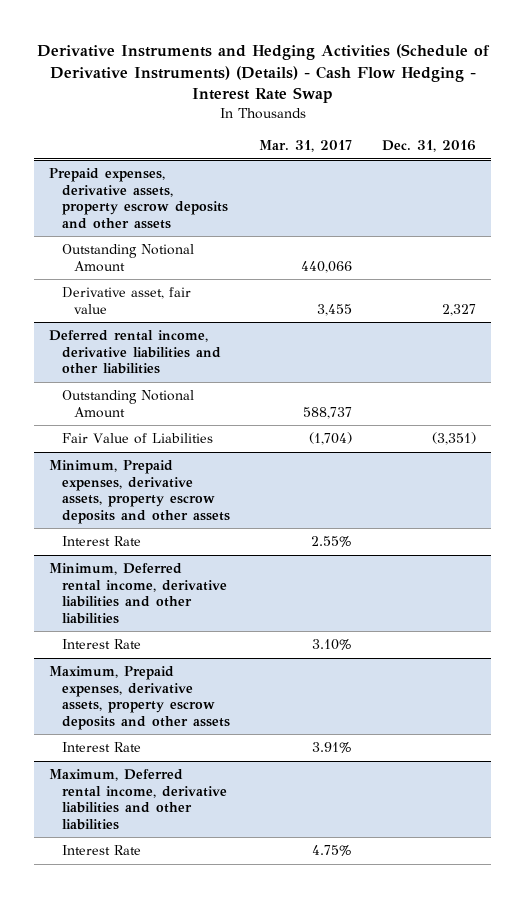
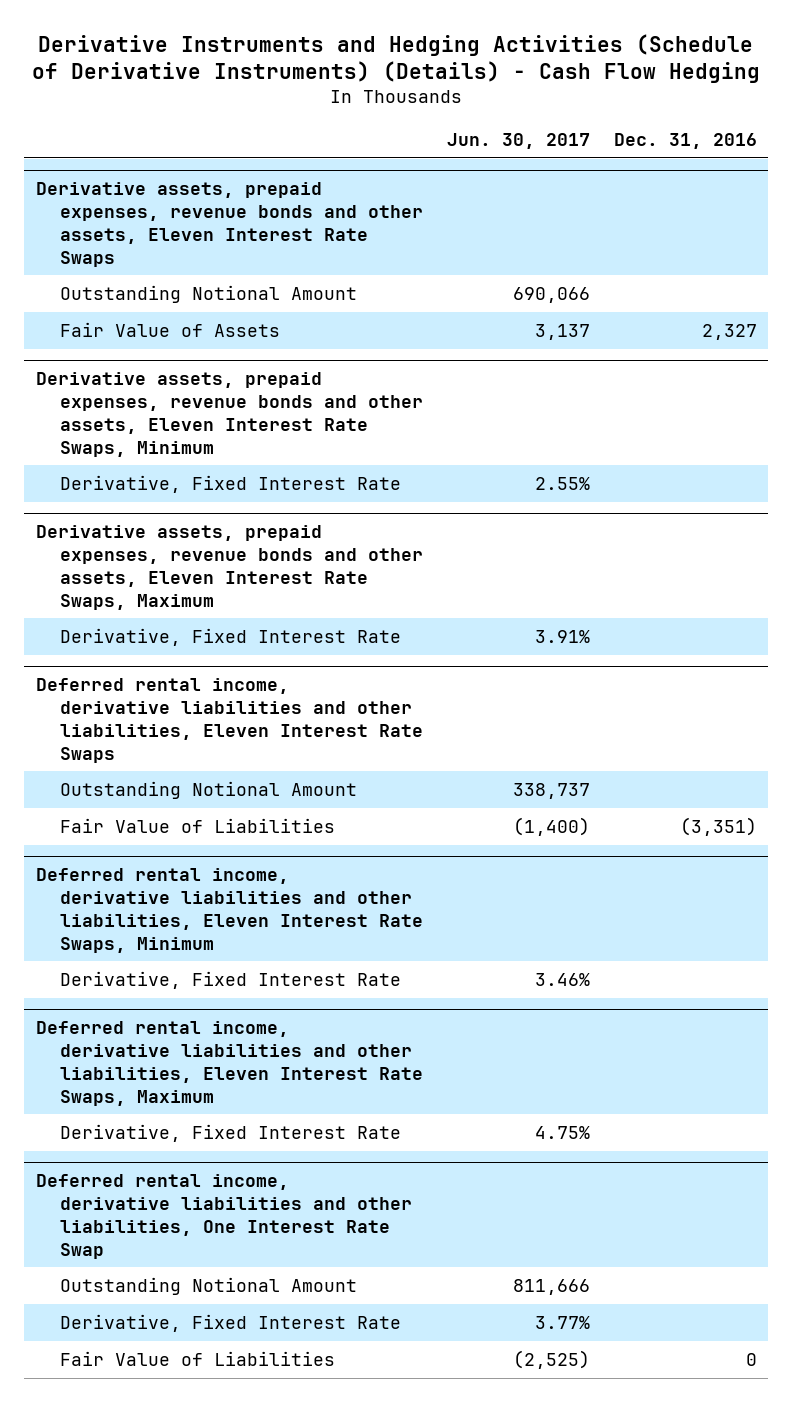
- Derivative Instruments and Hedging Activities (Schedule of Derivative Instruments) (Details) - Cash Flow Hedging - Interest Rate Swap
+ Derivative Instruments and Hedging Activities (Schedule of Derivative Instruments) (Details) - Cash Flow Hedging
- | Mar. 31, 2017 | Dec. 31, 2016
+ | Jun. 30, 2017 | Dec. 31, 2016
- Prepaid expenses, derivative assets, property escrow deposits and other assets
- Outstanding Notional Amount | 440,066 |
- Derivative asset, fair value | 3,455 | 2,327
- Deferred rental income, derivative liabilities and other liabilities
+ Derivative assets, prepaid expenses, revenue bonds and other assets, Eleven Interest Rate Swaps
+ Outstanding Notional Amount | 690,066 |
+ Fair Value of Assets | 3,137 | 2,327
+ Derivative assets, prepaid expenses, revenue bonds and other assets, Eleven Interest Rate Swaps, Minimum
+ Derivative, Fixed Interest Rate | 2.55% |
+ Derivative assets, prepaid expenses, revenue bonds and other assets, Eleven Interest Rate Swaps, Maximum
+ Derivative, Fixed Interest Rate | 3.91% |
+ Deferred rental income, derivative liabilities and other liabilities, Eleven Interest Rate Swaps
- Minimum, Prepaid expenses, derivative assets, property escrow deposits and other assets
- Interest Rate | 2.55% |
- Minimum, Deferred rental income, derivative liabilities and other liabilities
- Interest Rate | 3.10% |
- Maximum, Prepaid expenses, derivative assets, property escrow deposits and other assets
- Interest Rate | 3.91% |
- Maximum, Deferred rental income, derivative liabilities and other liabilities
- Interest Rate | 4.75% |
+ Deferred rental income, derivative liabilities and other liabilities, Eleven Interest Rate Swaps, Minimum
+ Derivative, Fixed Interest Rate | 3.46% |
+ Deferred rental income, derivative liabilities and other liabilities, Eleven Interest Rate Swaps, Maximum
+ Derivative, Fixed Interest Rate | 4.75% |
+ Deferred rental income, derivative liabilities and other liabilities, One Interest Rate Swap
+ Outstanding Notional Amount | 811,666 |
+ Derivative, Fixed Interest Rate | 3.77% |
+ Fair Value of Liabilities | (2,525) | 0

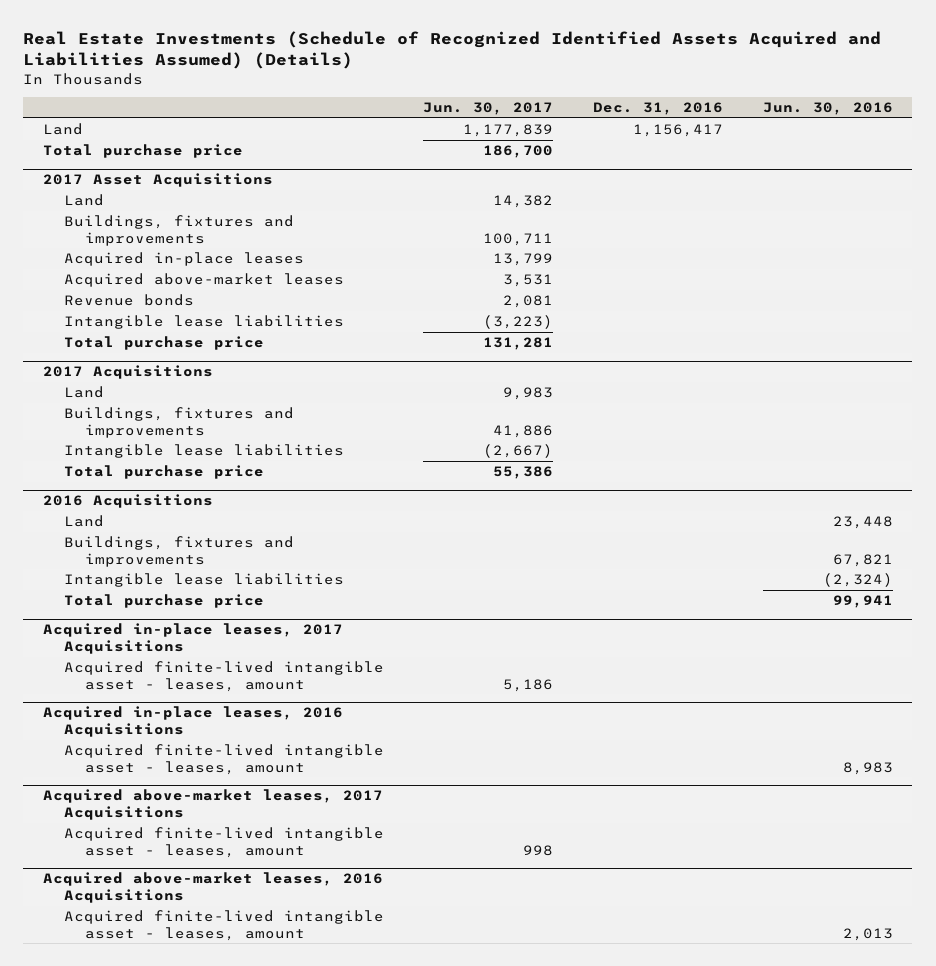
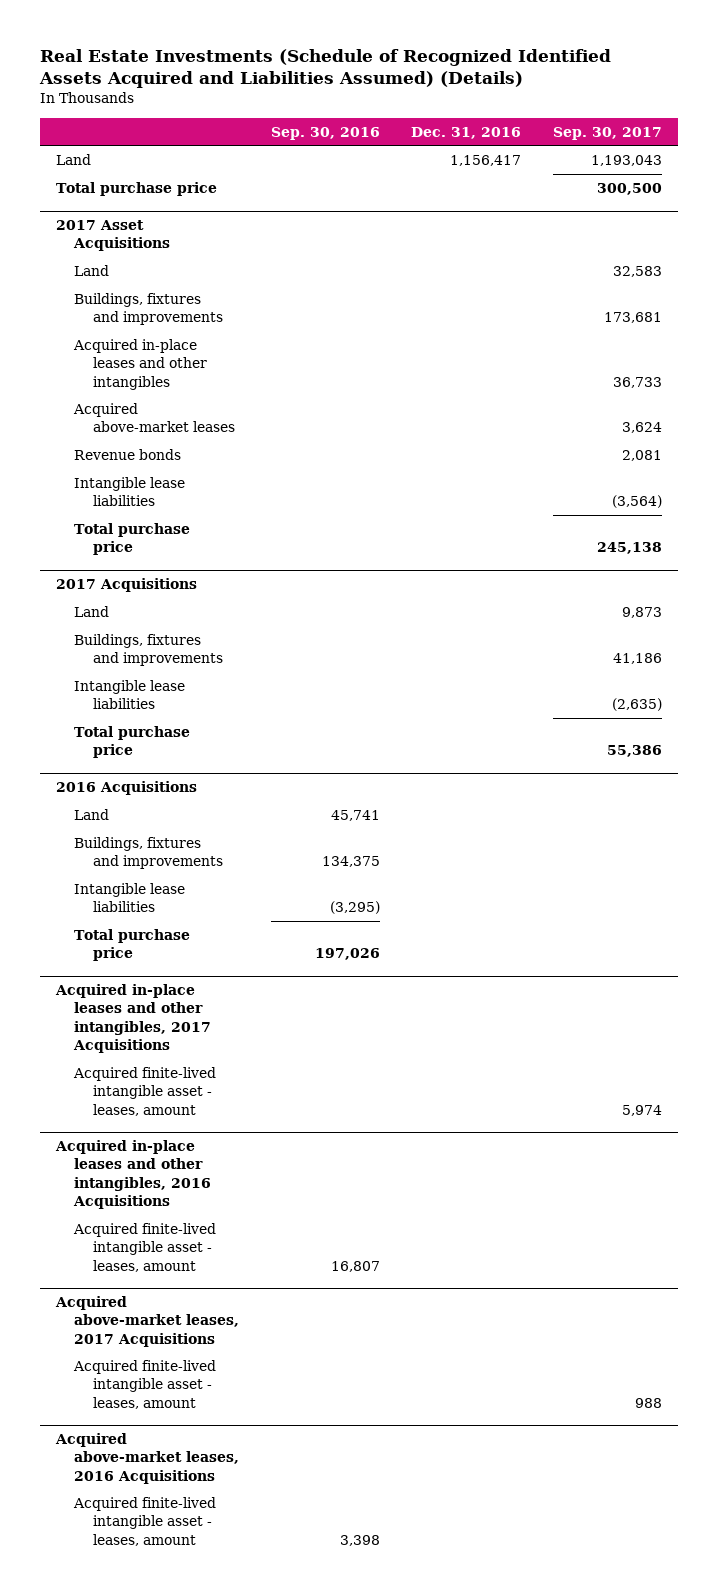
- | Jun. 30, 2017 | Dec. 31, 2016 | Jun. 30, 2016
+ | Sep. 30, 2016 | Dec. 31, 2016 | Sep. 30, 2017
@ 2017 Asset Acquisitions
- Acquired in-place leases | 13,799 | |
+ Acquired in-place leases and other intangibles | | | 36,733
- Acquired in-place leases, 2017 Acquisitions
+ Acquired in-place leases and other intangibles, 2017 Acquisitions
- Acquired in-place leases, 2016 Acquisitions
+ Acquired in-place leases and other intangibles, 2016 Acquisitions

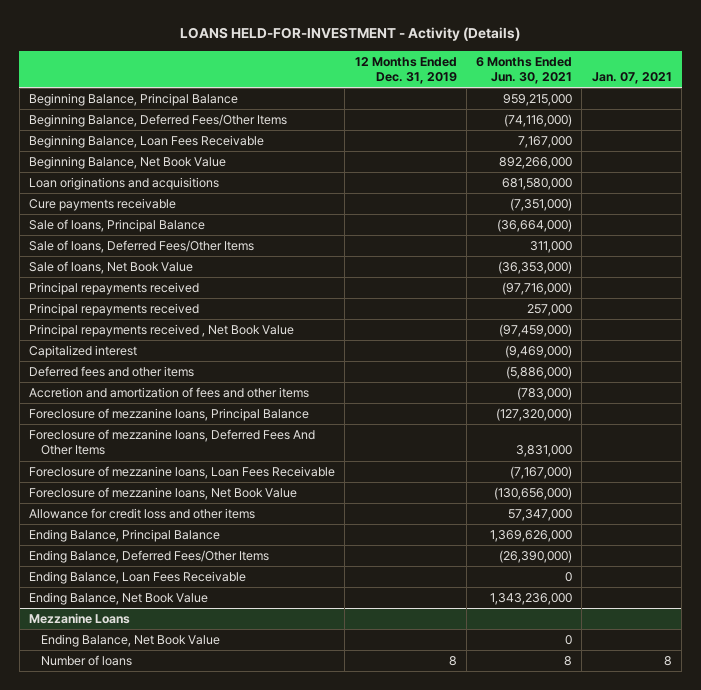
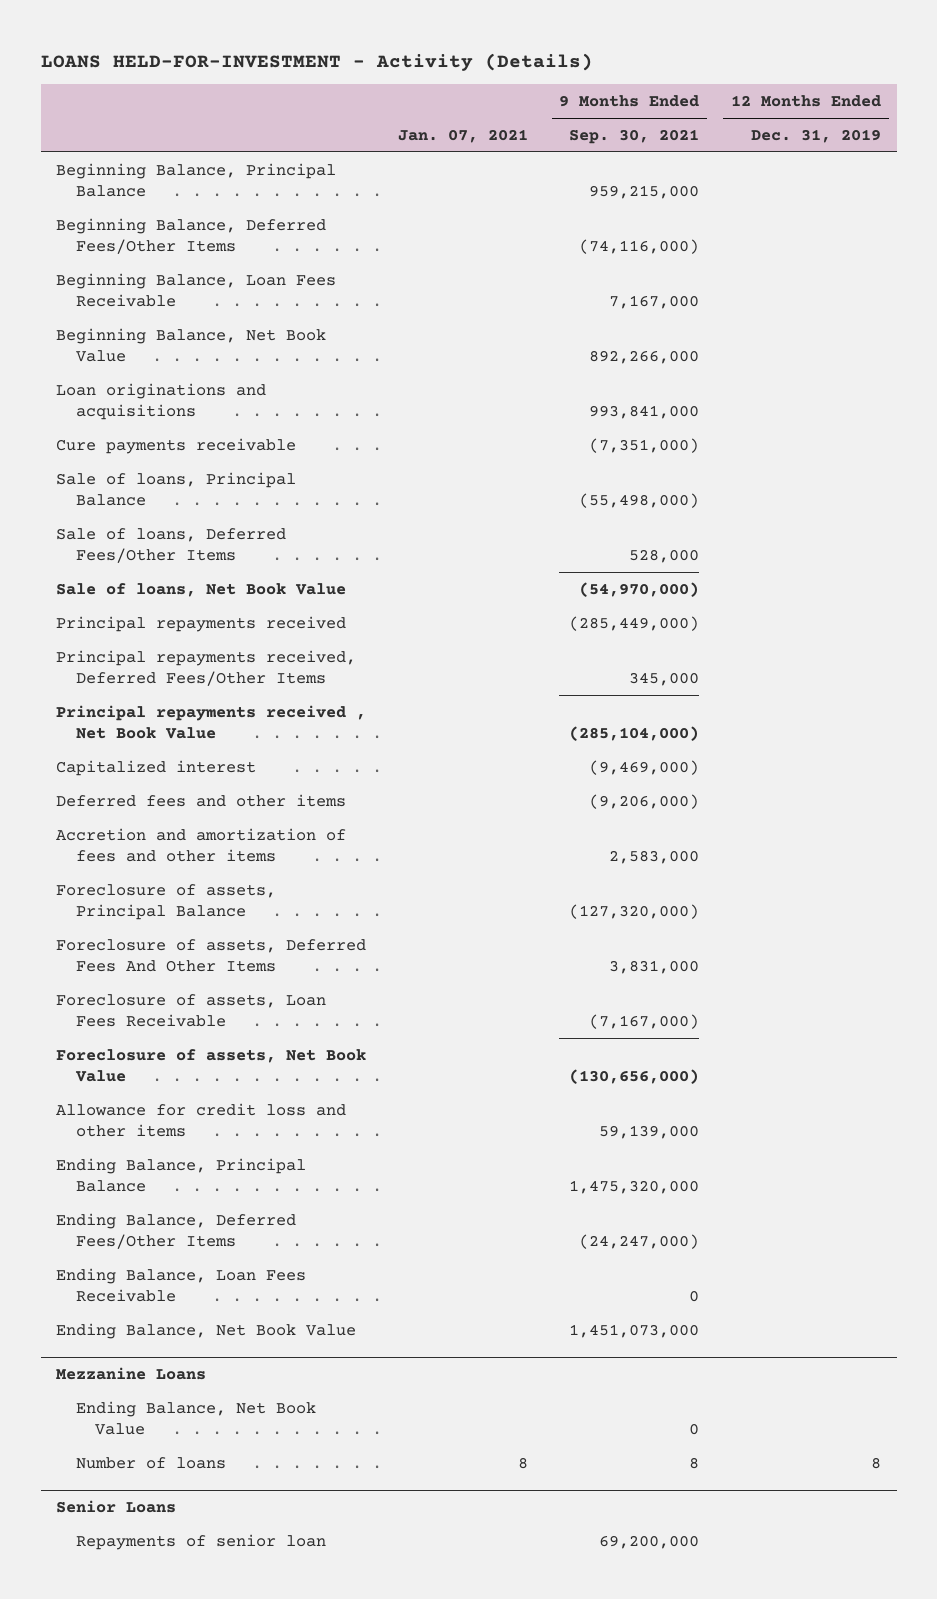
- | 12 Months Ended Dec. 31, 2019 | 6 Months Ended Jun. 30, 2021 | Jan. 07, 2021
+ | Jan. 07, 2021 | 9 Months Ended Sep. 30, 2021 | 12 Months Ended Dec. 31, 2019
- Principal repayments received | | 257,000 |
+ Principal repayments received, Deferred Fees/Other Items | | 345,000 |
- Foreclosure of mezzanine loans, Principal Balance | | (127,320,000) |
- Foreclosure of mezzanine loans, Deferred Fees And Other Items | | 3,831,000 |
- Foreclosure of mezzanine loans, Loan Fees Receivable | | (7,167,000) |
- Foreclosure of mezzanine loans, Net Book Value | | (130,656,000) |
+ Foreclosure of assets, Principal Balance | | (127,320,000) |
+ Foreclosure of assets, Deferred Fees And Other Items | | 3,831,000 |
+ Foreclosure of assets, Loan Fees Receivable | | (7,167,000) |
+ Foreclosure of assets, Net Book Value | | (130,656,000) |
+ Senior Loans
+ Repayments of senior loan | | 69,200,000 |

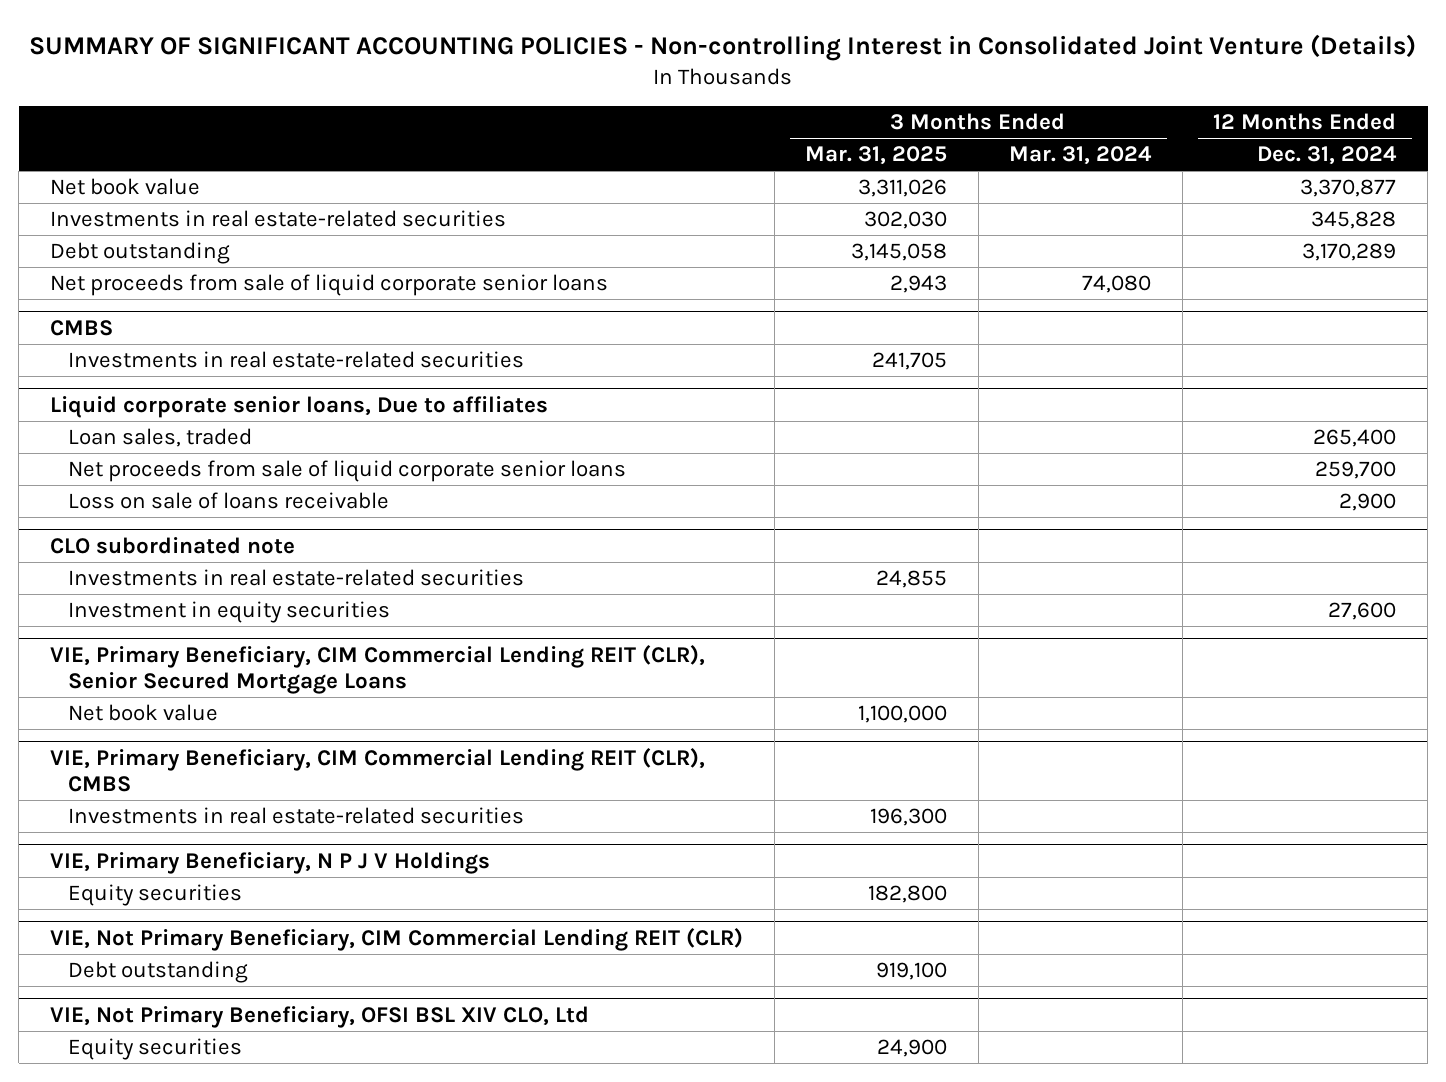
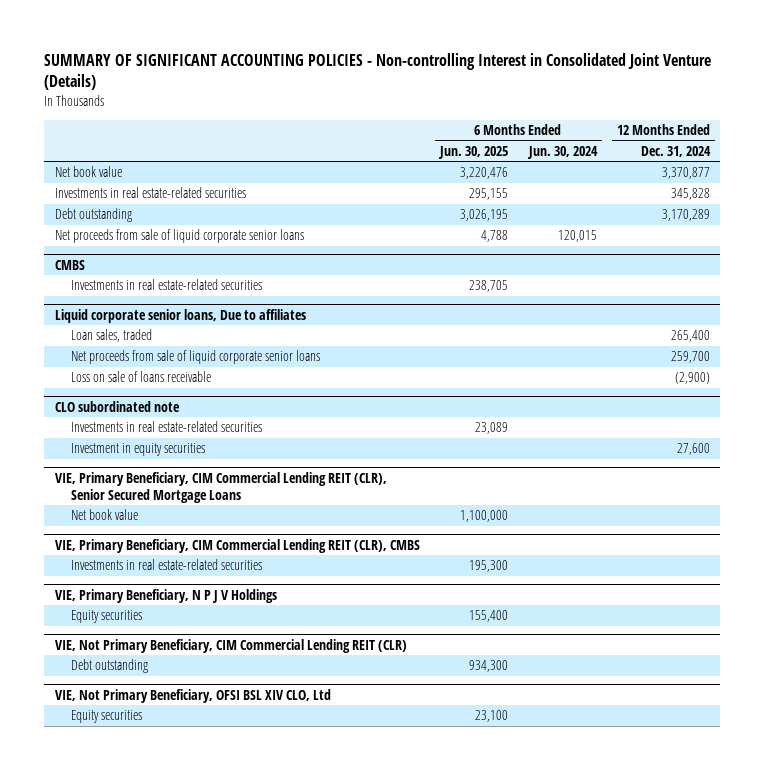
- | 3 Months Ended Mar. 31, 2025 | 3 Months Ended Mar. 31, 2024 | 12 Months Ended Dec. 31, 2024
+ | 6 Months Ended Jun. 30, 2025 | 6 Months Ended Jun. 30, 2024 | 12 Months Ended Dec. 31, 2024
@ Liquid corporate senior loans, Due to affiliates
- Loss on sale of loans receivable | | | 2,900
+ Loss on sale of loans receivable | | | (2,900)

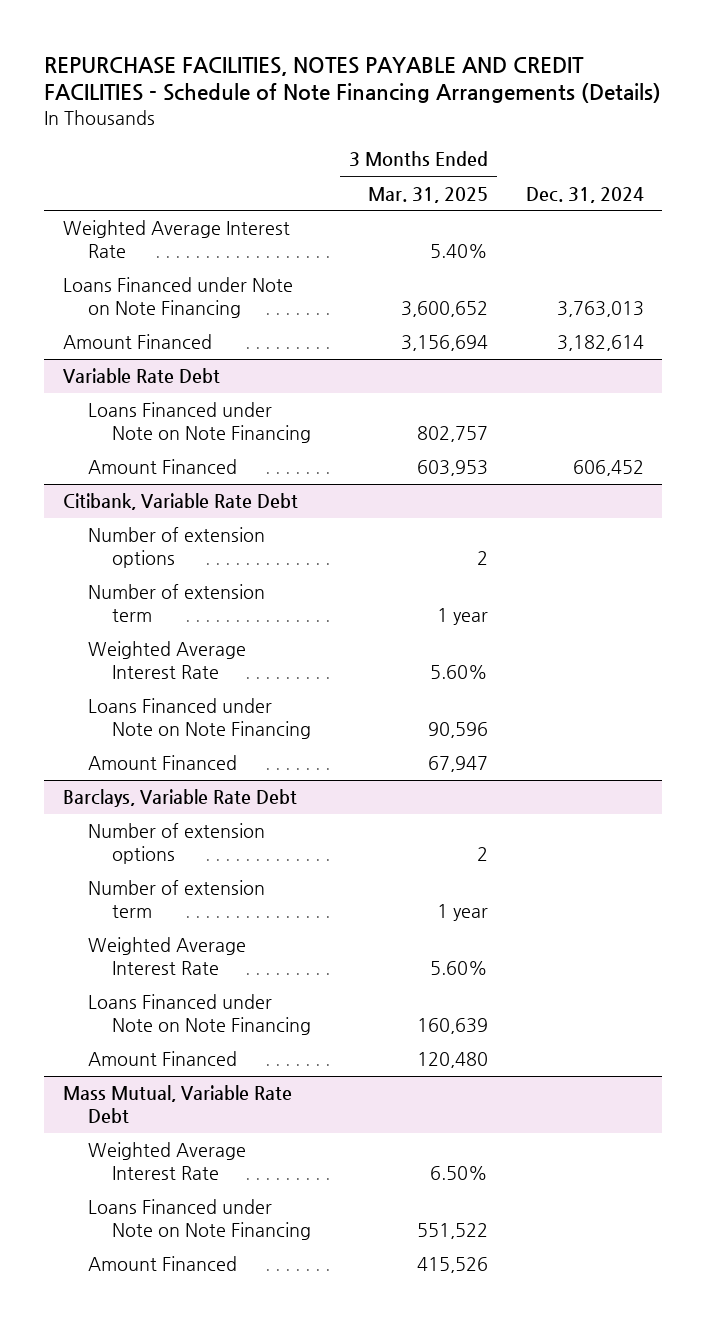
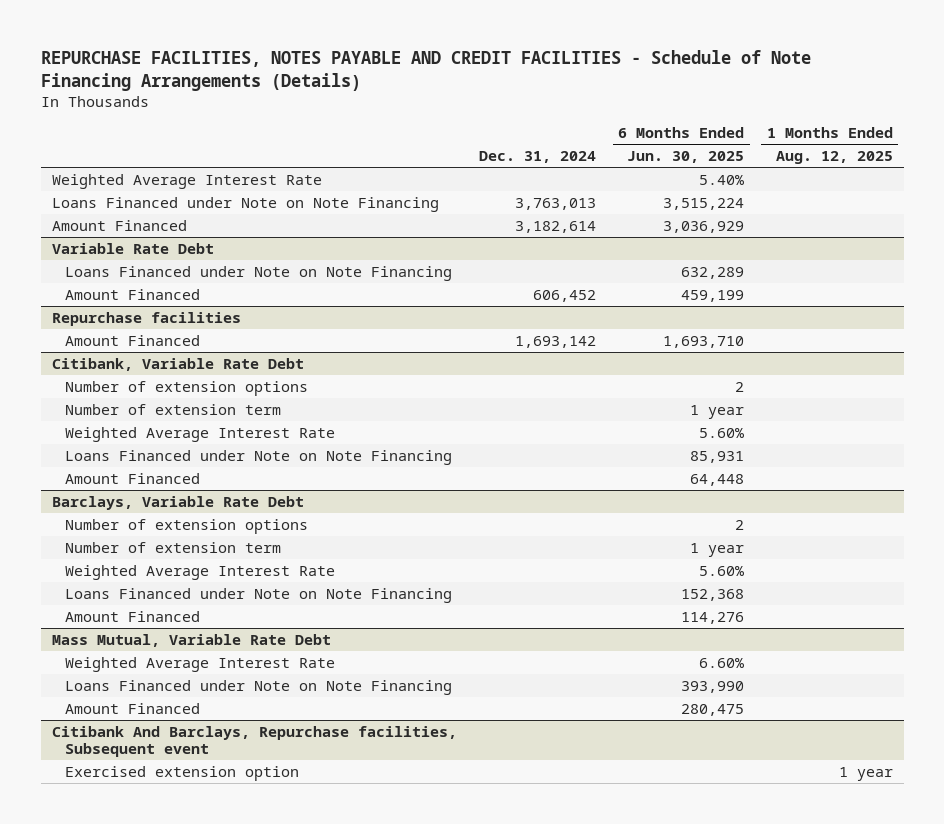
- | 3 Months Ended Mar. 31, 2025 | Dec. 31, 2024
+ | Dec. 31, 2024 | 6 Months Ended Jun. 30, 2025 | 1 Months Ended Aug. 12, 2025
+ Repurchase facilities
+ Amount Financed | 1,693,142 | 1,693,710 |
+ Citibank And Barclays, Repurchase facilities, Subsequent event
+ Exercised extension option | | | 1 year

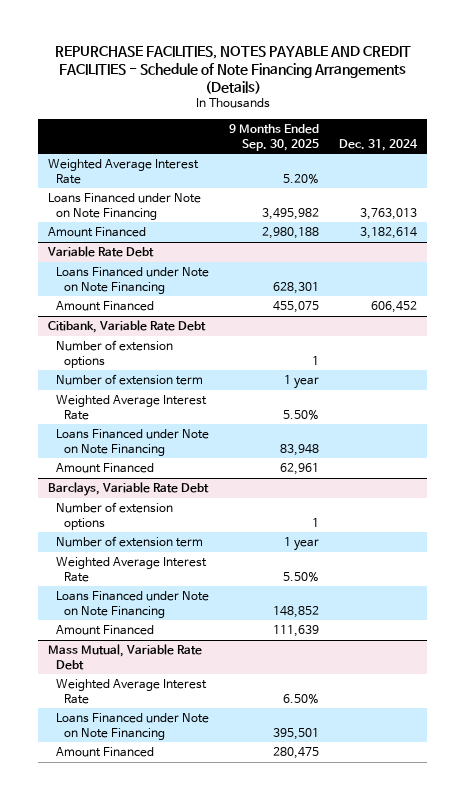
- | Dec. 31, 2024 | 6 Months Ended Jun. 30, 2025 | 1 Months Ended Aug. 12, 2025
+ | 9 Months Ended Sep. 30, 2025 | Dec. 31, 2024
- Repurchase facilities
- Amount Financed | 1,693,142 | 1,693,710 |
- Citibank And Barclays, Repurchase facilities, Subsequent event
- Exercised extension option | | | 1 year

